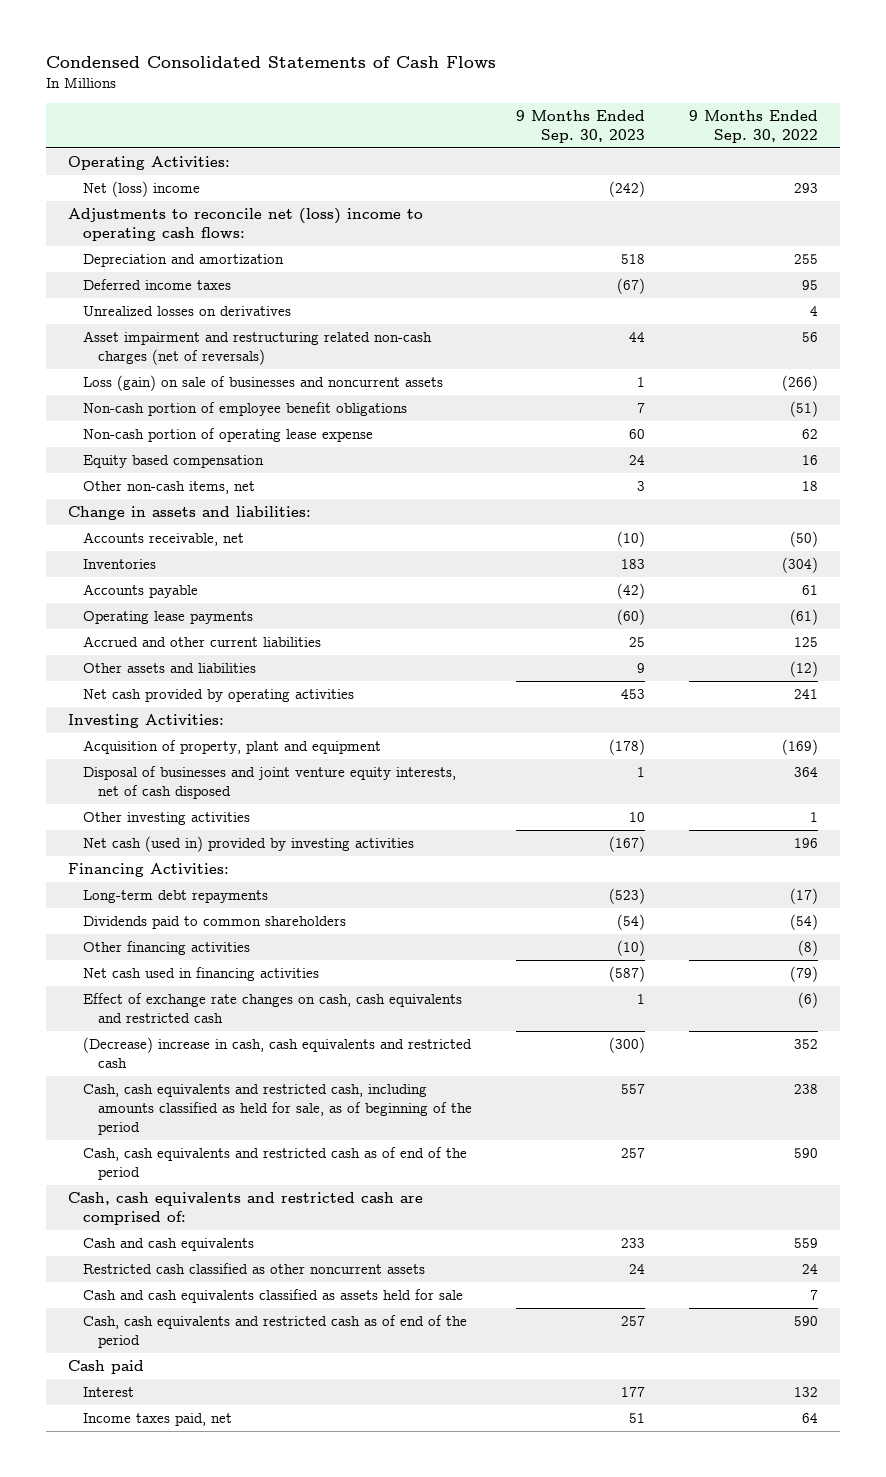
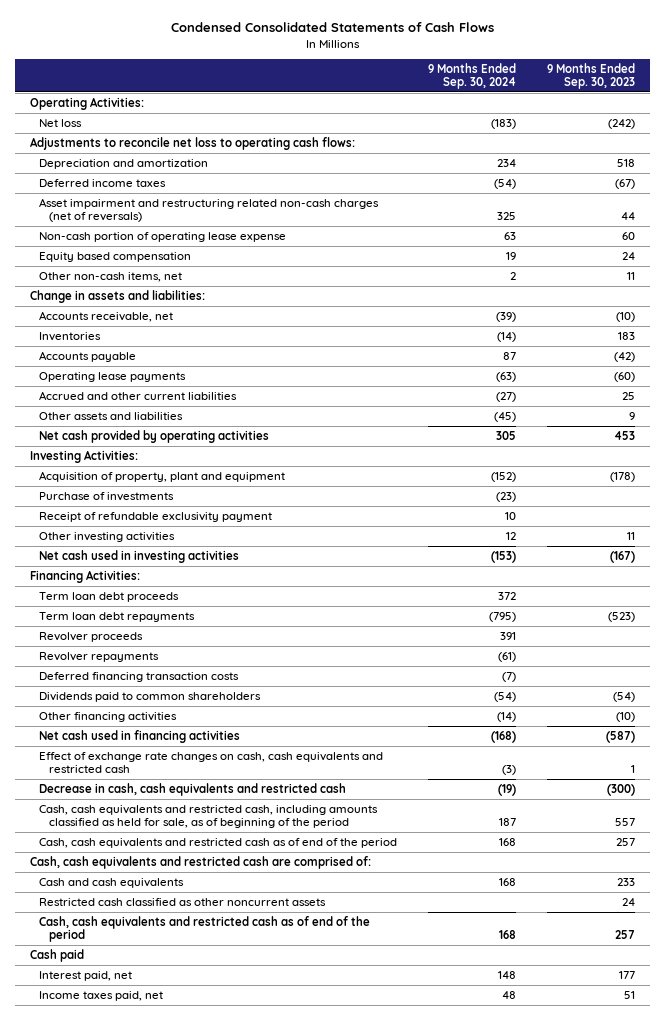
- | 9 Months Ended Sep. 30, 2023 | 9 Months Ended Sep. 30, 2022
+ | 9 Months Ended Sep. 30, 2024 | 9 Months Ended Sep. 30, 2023
- Net (loss) income | (242) | 293
- Adjustments to reconcile net (loss) income to operating cash flows:
+ Net loss | (183) | (242)
+ Adjustments to reconcile net loss to operating cash flows:
- Unrealized losses on derivatives | | 4
- Loss (gain) on sale of businesses and noncurrent assets | 1 | (266)
- Non-cash portion of employee benefit obligations | 7 | (51)
- Other non-cash items, net | 3 | 18
+ Other non-cash items, net | 2 | 11
- Disposal of businesses and joint venture equity interests, net of cash disposed | 1 | 364
- Other investing activities | 10 | 1
- Net cash (used in) provided by investing activities | (167) | 196
+ Purchase of investments | (23) |
+ Receipt of refundable exclusivity payment | 10 |
+ Other investing activities | 12 | 11
+ Net cash used in investing activities | (153) | (167)
- Long-term debt repayments | (523) | (17)
+ Term loan debt proceeds | 372 |
+ Term loan debt repayments | (795) | (523)
+ Revolver proceeds | 391 |
+ Revolver repayments | (61) |
+ Deferred financing transaction costs | (7) |
- (Decrease) increase in cash, cash equivalents and restricted cash | (300) | 352
+ Decrease in cash, cash equivalents and restricted cash | (19) | (300)
- Cash and cash equivalents classified as assets held for sale | | 7
- Interest | 177 | 132
+ Interest paid, net | 148 | 177

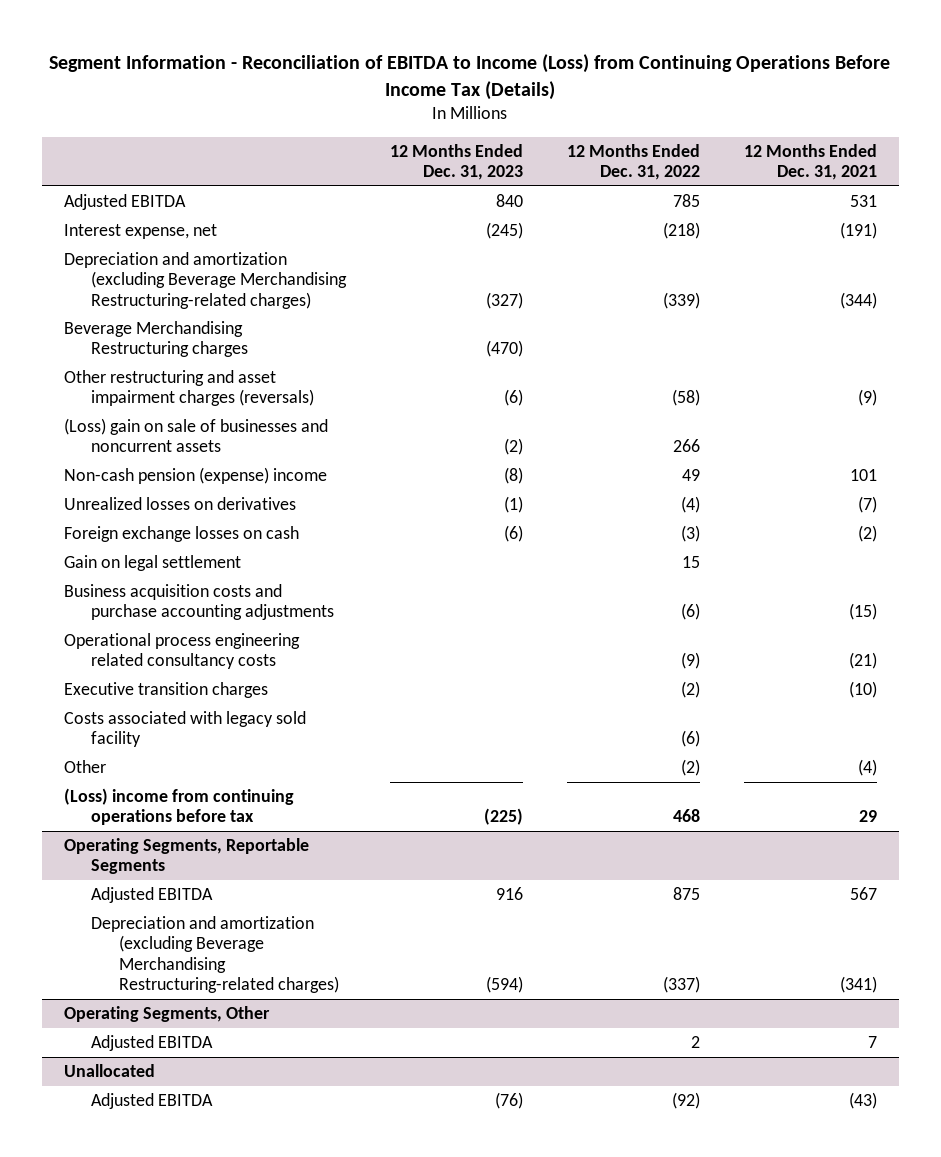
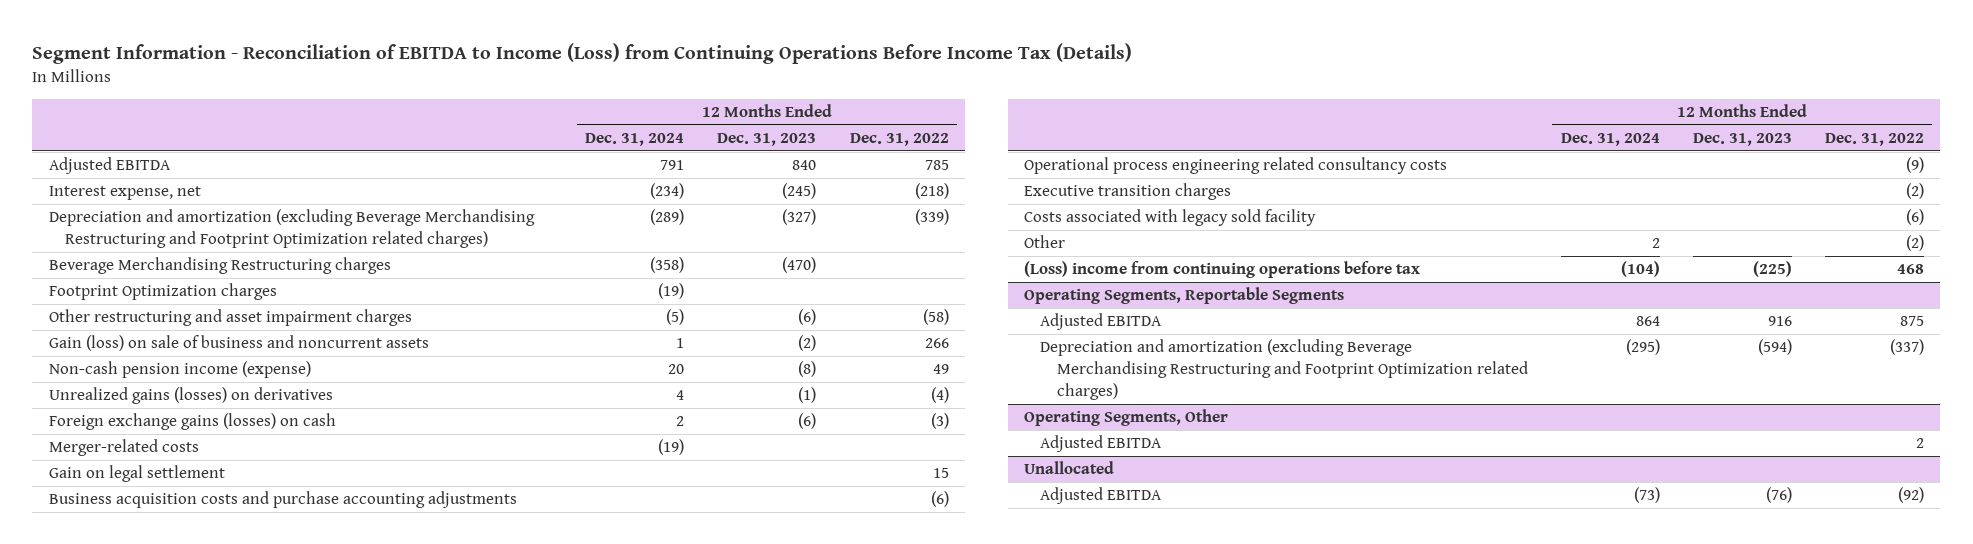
- | 12 Months Ended Dec. 31, 2023 | 12 Months Ended Dec. 31, 2022 | 12 Months Ended Dec. 31, 2021
+ | 12 Months Ended Dec. 31, 2024 | 12 Months Ended Dec. 31, 2023 | 12 Months Ended Dec. 31, 2022
- Depreciation and amortization (excluding Beverage Merchandising Restructuring-related charges) | (327) | (339) | (344)
+ Depreciation and amortization (excluding Beverage Merchandising Restructuring and Footprint Optimization related charges) | (289) | (327) | (339)
- Other restructuring and asset impairment charges (reversals) | (6) | (58) | (9)
- (Loss) gain on sale of businesses and noncurrent assets | (2) | 266 |
- Non-cash pension (expense) income | (8) | 49 | 101
- Unrealized losses on derivatives | (1) | (4) | (7)
- Foreign exchange losses on cash | (6) | (3) | (2)
+ Footprint Optimization charges | (19) | |
+ Other restructuring and asset impairment charges | (5) | (6) | (58)
+ Gain (loss) on sale of business and noncurrent assets | 1 | (2) | 266
+ Non-cash pension income (expense) | 20 | (8) | 49
+ Unrealized gains (losses) on derivatives | 4 | (1) | (4)
+ Foreign exchange gains (losses) on cash | 2 | (6) | (3)
+ Merger-related costs | (19) | |
@ Operating Segments, Reportable Segments
- Depreciation and amortization (excluding Beverage Merchandising Restructuring-related charges) | (594) | (337) | (341)
+ Depreciation and amortization (excluding Beverage Merchandising Restructuring and Footprint Optimization related charges) | (295) | (594) | (337)

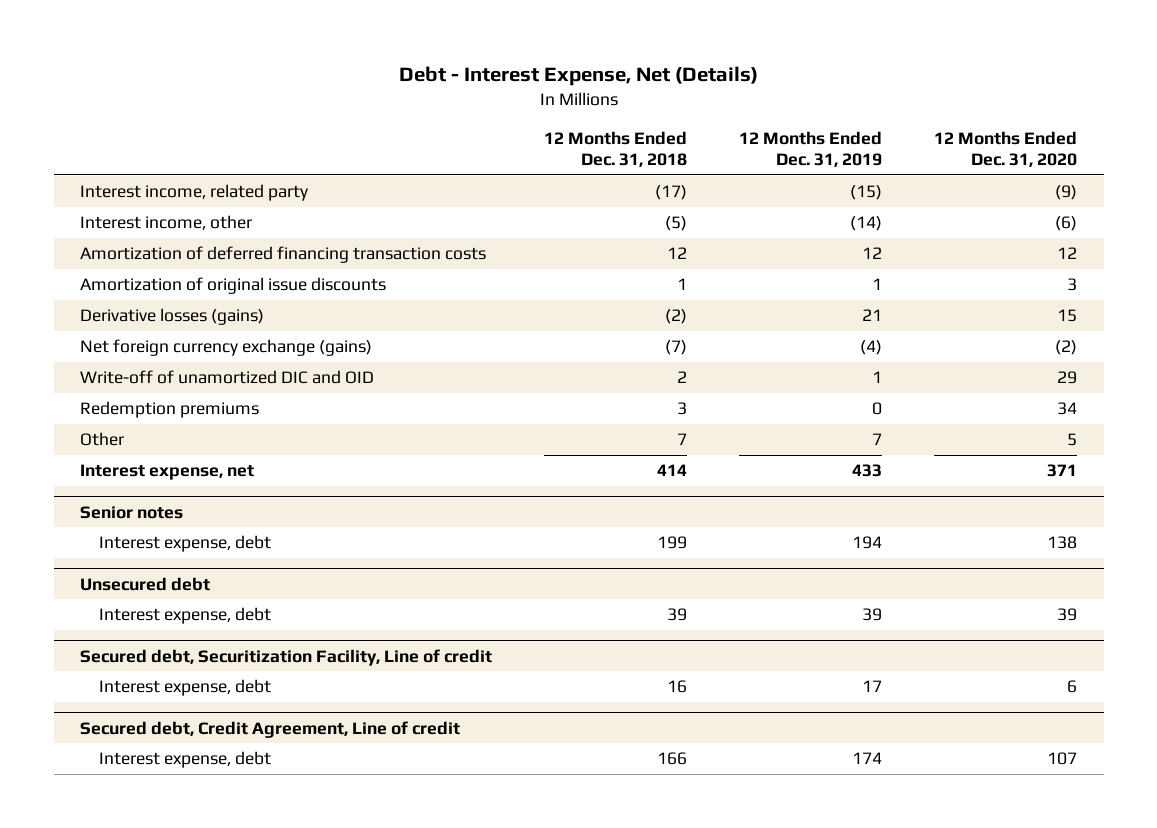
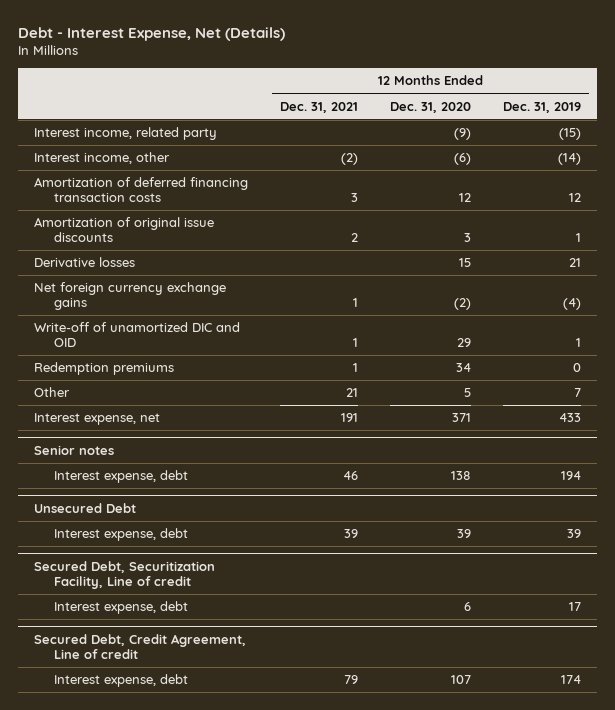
- | 12 Months Ended Dec. 31, 2018 | 12 Months Ended Dec. 31, 2019 | 12 Months Ended Dec. 31, 2020
+ | 12 Months Ended Dec. 31, 2021 | 12 Months Ended Dec. 31, 2020 | 12 Months Ended Dec. 31, 2019
- Derivative losses (gains) | (2) | 21 | 15
- Net foreign currency exchange (gains) | (7) | (4) | (2)
+ Derivative losses | | 15 | 21
+ Net foreign currency exchange gains | 1 | (2) | (4)
- Unsecured debt
+ Unsecured Debt
- Secured debt, Securitization Facility, Line of credit
+ Secured Debt, Securitization Facility, Line of credit
- Secured debt, Credit Agreement, Line of credit
+ Secured Debt, Credit Agreement, Line of credit

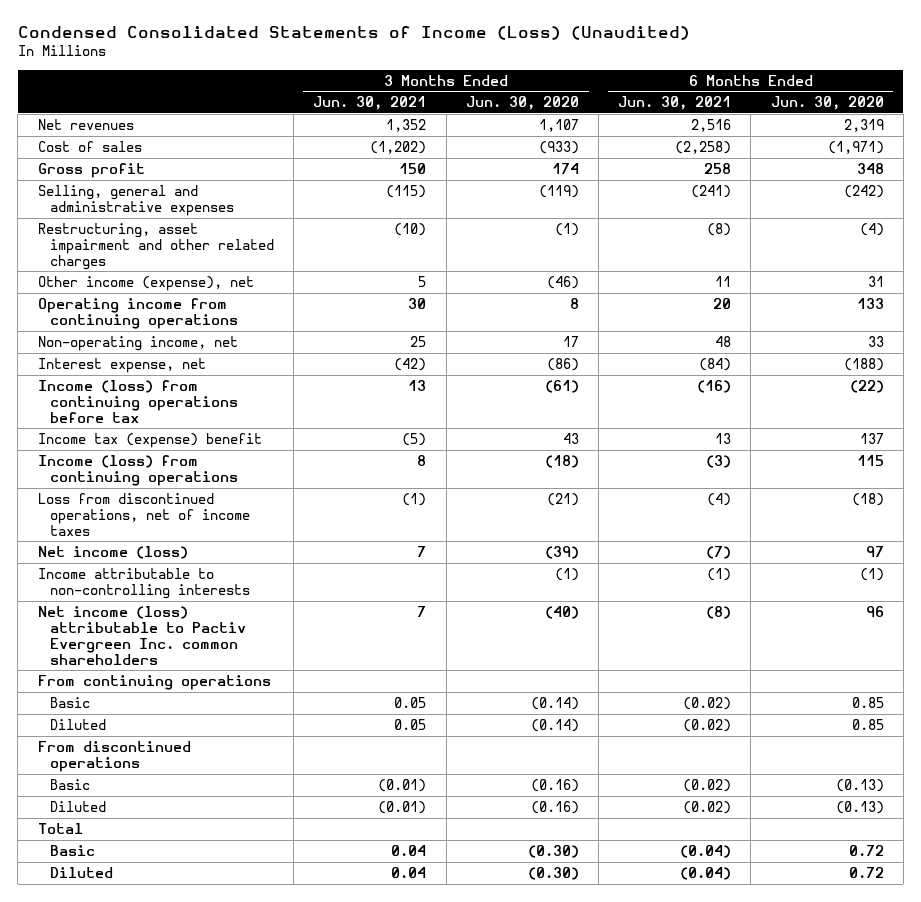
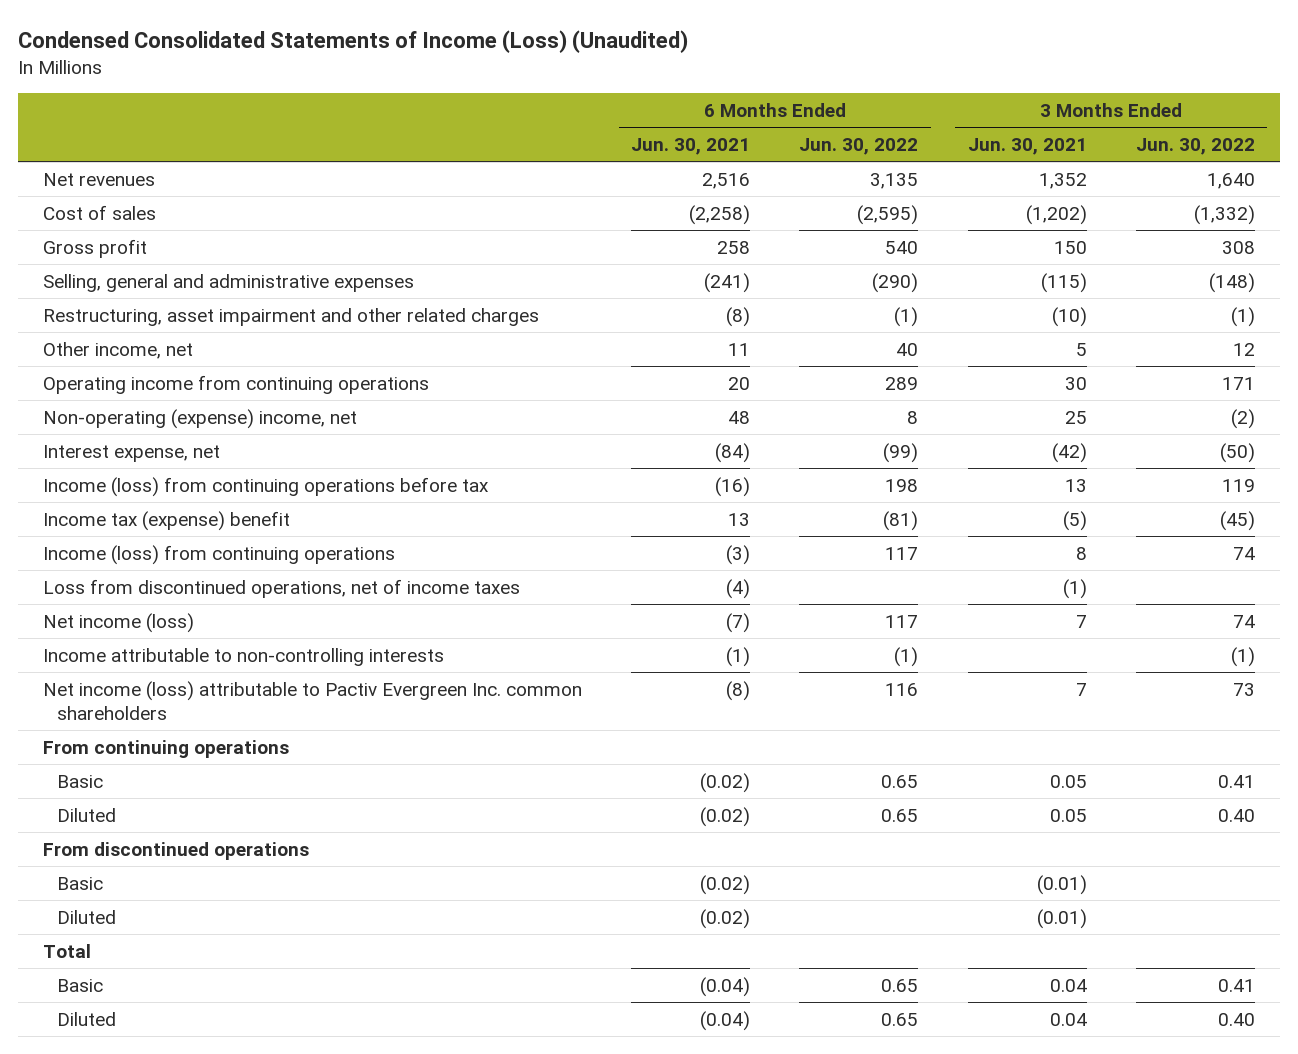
- | 3 Months Ended Jun. 30, 2021 | 3 Months Ended Jun. 30, 2020 | 6 Months Ended Jun. 30, 2021 | 6 Months Ended Jun. 30, 2020
+ | 6 Months Ended Jun. 30, 2021 | 6 Months Ended Jun. 30, 2022 | 3 Months Ended Jun. 30, 2021 | 3 Months Ended Jun. 30, 2022
- Other income (expense), net | 5 | (46) | 11 | 31
+ Other income, net | 11 | 40 | 5 | 12
- Non-operating income, net | 25 | 17 | 48 | 33
+ Non-operating (expense) income, net | 48 | 8 | 25 | (2)

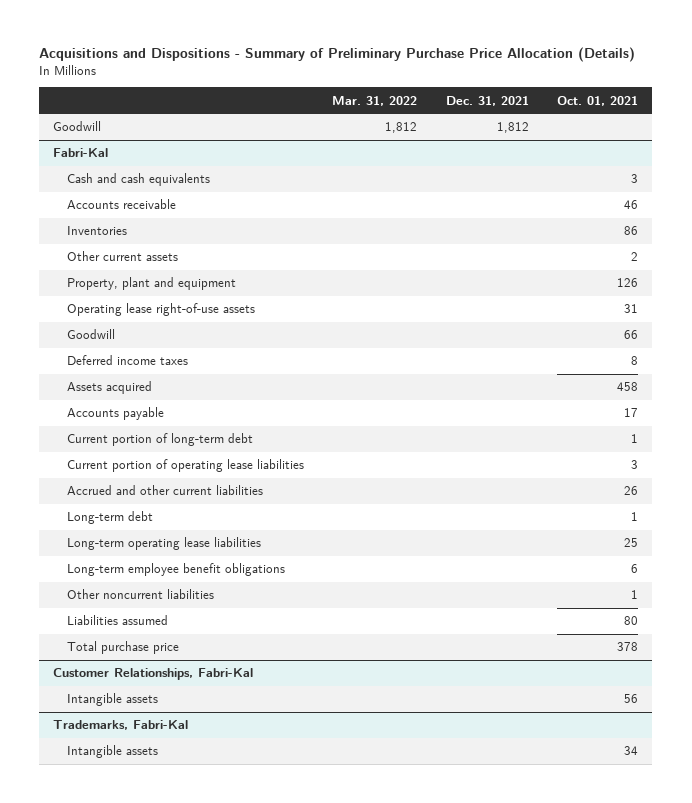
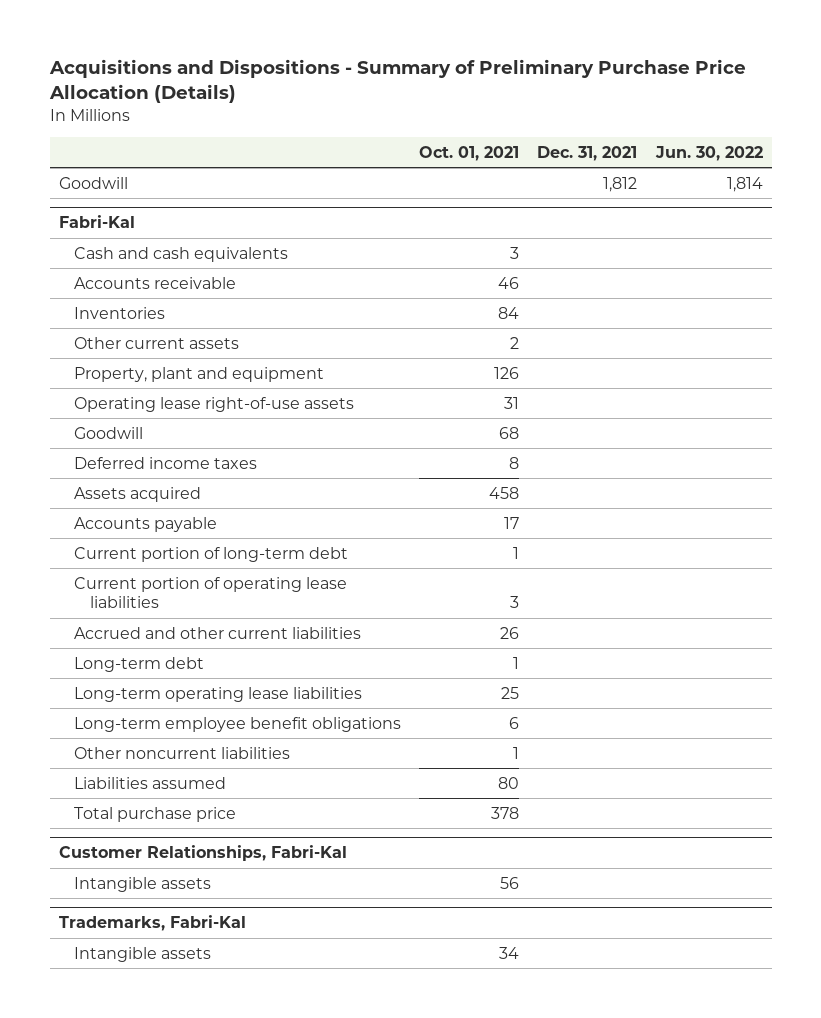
- | Mar. 31, 2022 | Dec. 31, 2021 | Oct. 01, 2021
+ | Oct. 01, 2021 | Dec. 31, 2021 | Jun. 30, 2022
@ Fabri-Kal
- Inventories | | | 86
+ Inventories | 84 | |
- Goodwill | | | 66
+ Goodwill | 68 | |

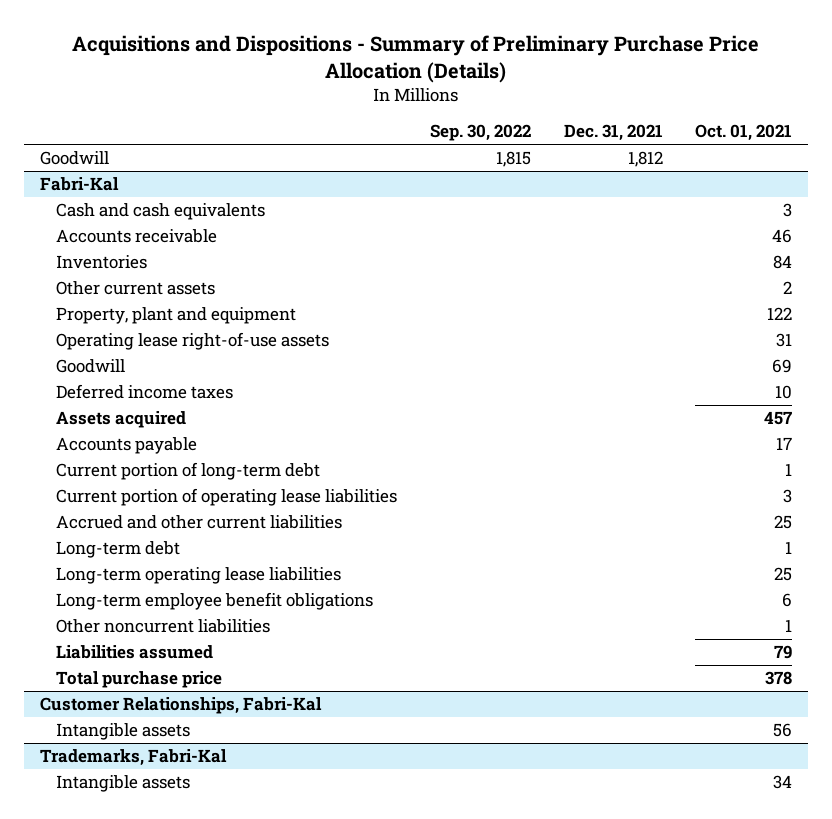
- | Oct. 01, 2021 | Dec. 31, 2021 | Jun. 30, 2022
+ | Sep. 30, 2022 | Dec. 31, 2021 | Oct. 01, 2021
@ Fabri-Kal
- Property, plant and equipment | 126 | |
+ Property, plant and equipment | | | 122
- Goodwill | 68 | |
- Deferred income taxes | 8 | |
- Assets acquired | 458 | |
+ Goodwill | | | 69
+ Deferred income taxes | | | 10
+ Assets acquired | | | 457
- Accrued and other current liabilities | 26 | |
+ Accrued and other current liabilities | | | 25
- Liabilities assumed | 80 | |
+ Liabilities assumed | | | 79

